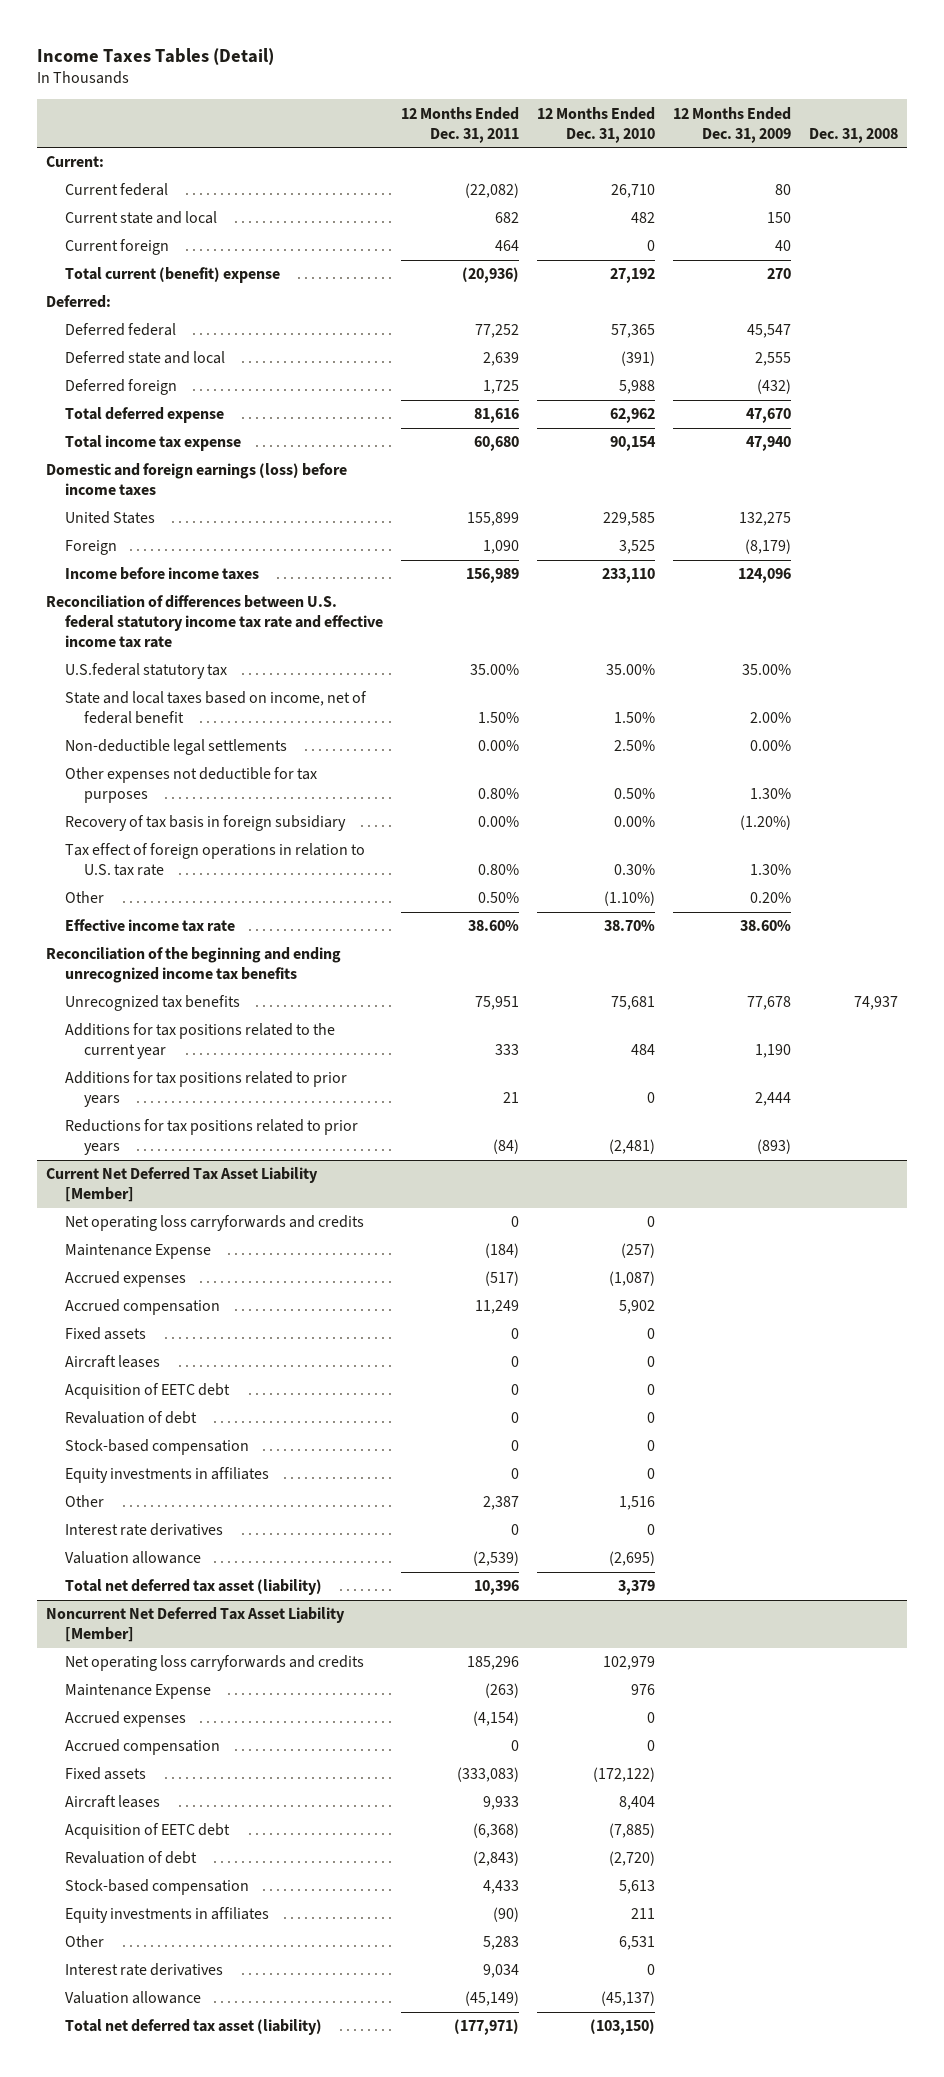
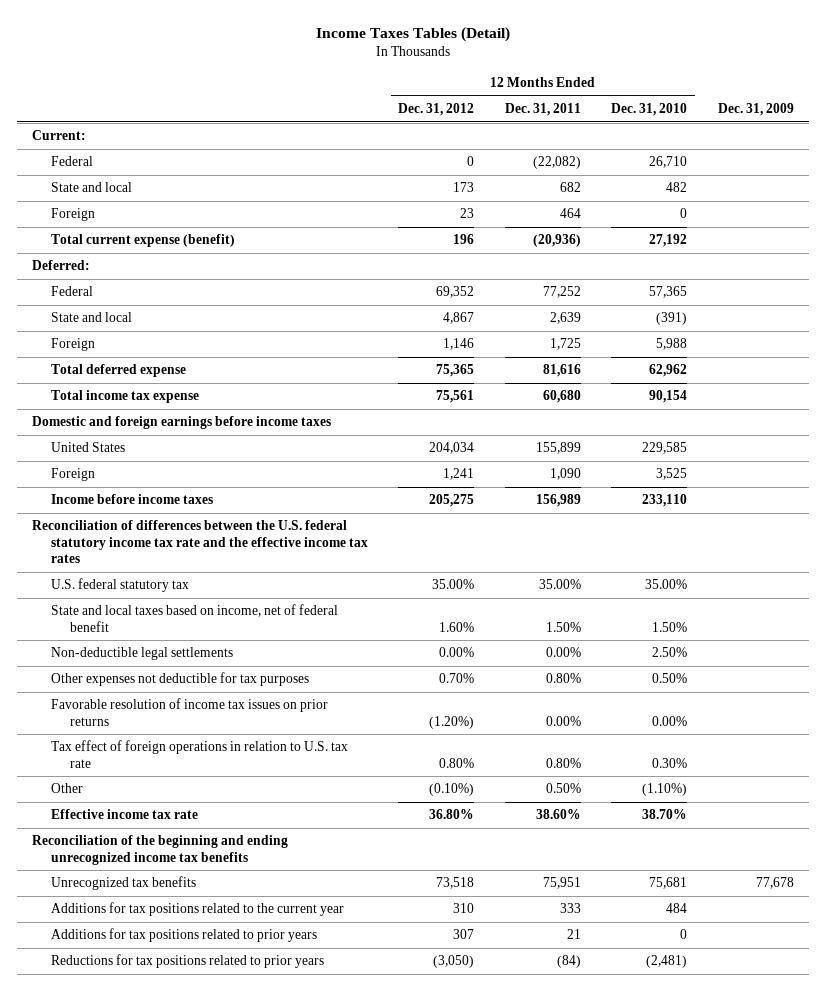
- | 12 Months Ended Dec. 31, 2011 | 12 Months Ended Dec. 31, 2010 | 12 Months Ended Dec. 31, 2009 | Dec. 31, 2008
+ | 12 Months Ended Dec. 31, 2012 | 12 Months Ended Dec. 31, 2011 | 12 Months Ended Dec. 31, 2010 | Dec. 31, 2009
- Current federal | (22,082) | 26,710 | 80 |
- Current state and local | 682 | 482 | 150 |
- Current foreign | 464 | 0 | 40 |
- Total current (benefit) expense | (20,936) | 27,192 | 270 |
+ Federal | 0 | (22,082) | 26,710 |
+ State and local | 173 | 682 | 482 |
+ Foreign | 23 | 464 | 0 |
+ Total current expense (benefit) | 196 | (20,936) | 27,192 |
- Deferred federal | 77,252 | 57,365 | 45,547 |
- Deferred state and local | 2,639 | (391) | 2,555 |
- Deferred foreign | 1,725 | 5,988 | (432) |
+ Federal | 69,352 | 77,252 | 57,365 |
+ State and local | 4,867 | 2,639 | (391) |
+ Foreign | 1,146 | 1,725 | 5,988 |
- Domestic and foreign earnings (loss) before income taxes
+ Domestic and foreign earnings before income taxes
- Reconciliation of differences between U.S. federal statutory income tax rate and effective income tax rate
- U.S.federal statutory tax | 35.00% | 35.00% | 35.00% |
+ Reconciliation of differences between the U.S. federal statutory income tax rate and the effective income tax rates
+ U.S. federal statutory tax | 35.00% | 35.00% | 35.00% |
- Recovery of tax basis in foreign subsidiary | 0.00% | 0.00% | (1.20%) |
+ Favorable resolution of income tax issues on prior returns | (1.20%) | 0.00% | 0.00% |
- Current Net Deferred Tax Asset Liability [Member]
- Net operating loss carryforwards and credits | 0 | 0 | |
- Maintenance Expense | (184) | (257) | |
- Accrued expenses | (517) | (1,087) | |
- Accrued compensation | 11,249 | 5,902 | |
- Fixed assets | 0 | 0 | |
- Aircraft leases | 0 | 0 | |
- Acquisition of EETC debt | 0 | 0 | |
- Revaluation of debt | 0 | 0 | |
- Stock-based compensation | 0 | 0 | |
- Equity investments in affiliates | 0 | 0 | |
- Other | 2,387 | 1,516 | |
- Interest rate derivatives | 0 | 0 | |
- Valuation allowance | (2,539) | (2,695) | |
- Total net deferred tax asset (liability) | 10,396 | 3,379 | |
- Noncurrent Net Deferred Tax Asset Liability [Member]
- Net operating loss carryforwards and credits | 185,296 | 102,979 | |
- Maintenance Expense | (263) | 976 | |
- Accrued expenses | (4,154) | 0 | |
- Accrued compensation | 0 | 0 | |
- Fixed assets | (333,083) | (172,122) | |
- Aircraft leases | 9,933 | 8,404 | |
- Acquisition of EETC debt | (6,368) | (7,885) | |
- Revaluation of debt | (2,843) | (2,720) | |
- Stock-based compensation | 4,433 | 5,613 | |
- Equity investments in affiliates | (90) | 211 | |
- Other | 5,283 | 6,531 | |
- Interest rate derivatives | 9,034 | 0 | |
- Valuation allowance | (45,149) | (45,137) | |
- Total net deferred tax asset (liability) | (177,971) | (103,150) | |

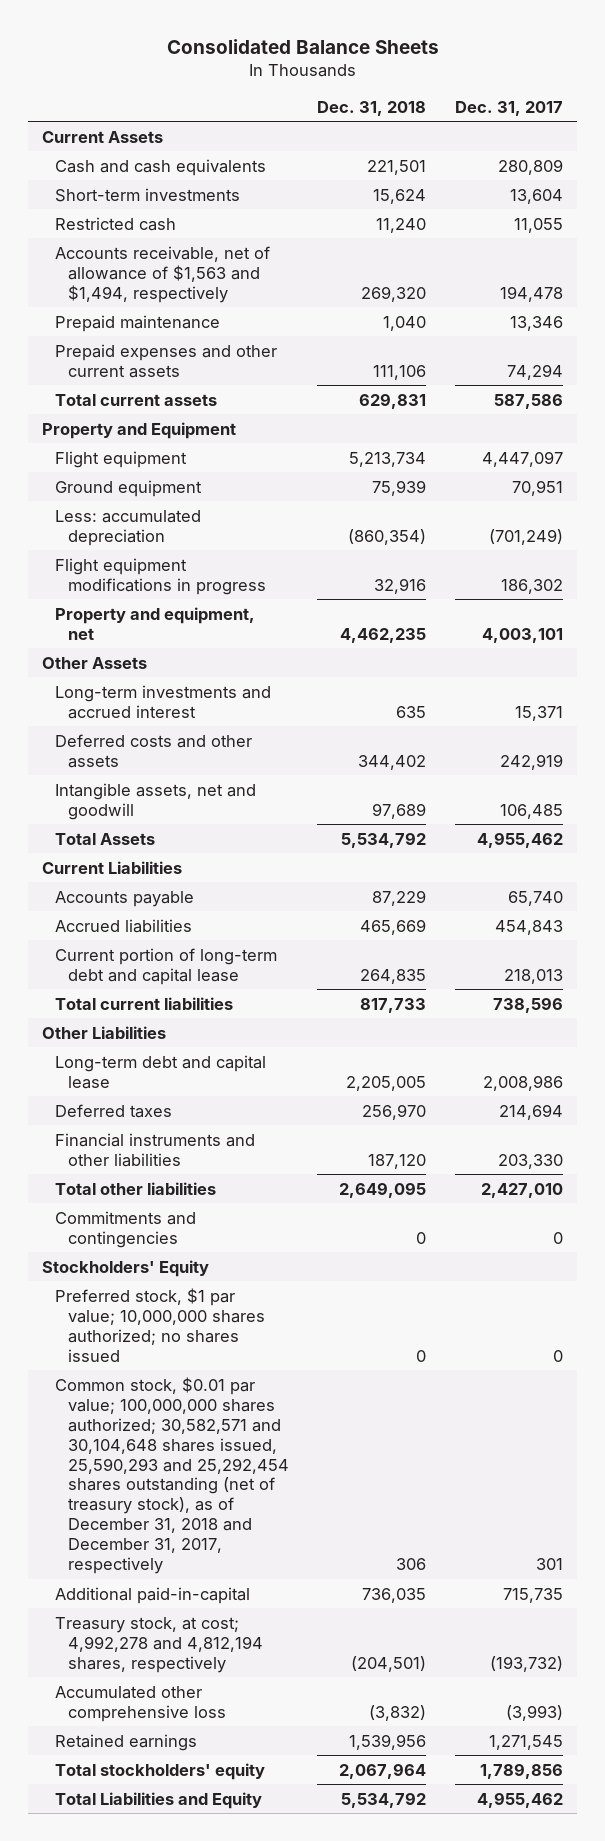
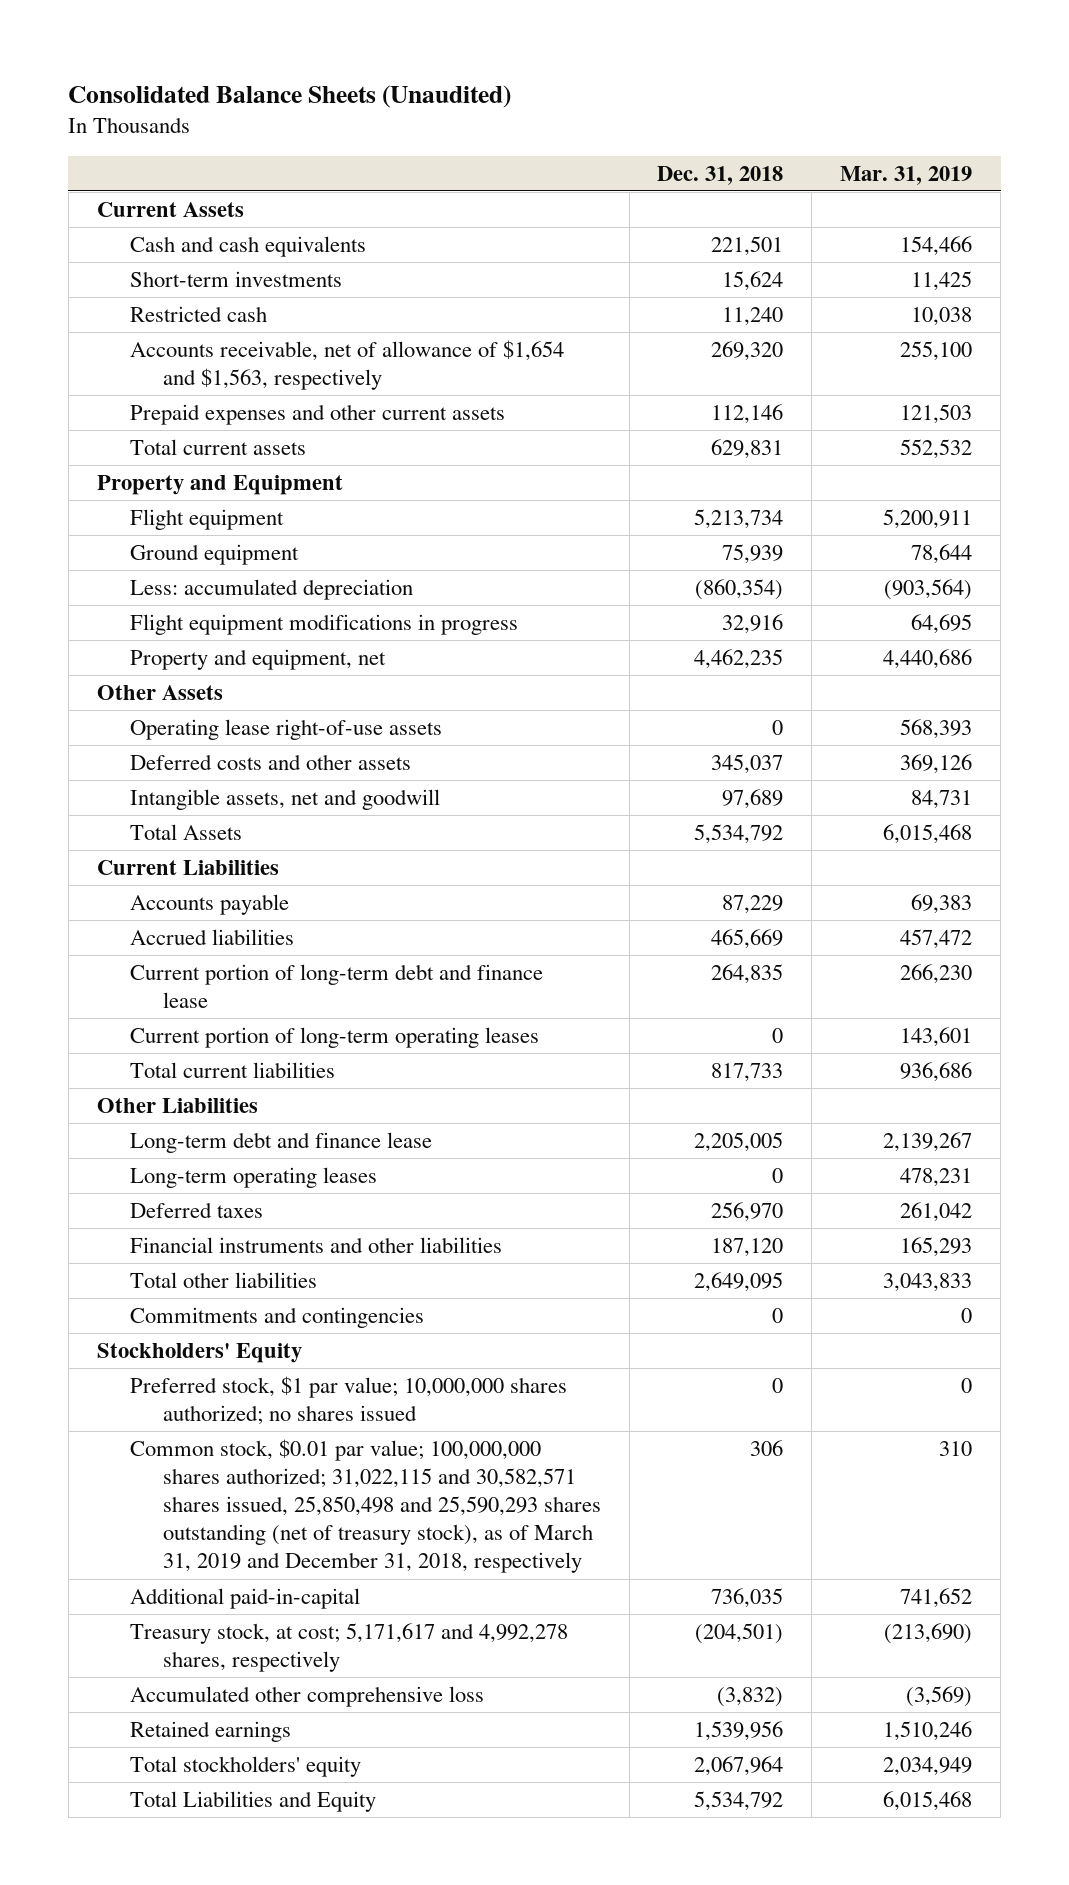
- Consolidated Balance Sheets
+ Consolidated Balance Sheets (Unaudited)
- | Dec. 31, 2018 | Dec. 31, 2017
+ | Dec. 31, 2018 | Mar. 31, 2019
- Accounts receivable, net of allowance of $1,563 and $1,494, respectively | 269,320 | 194,478
- Prepaid maintenance | 1,040 | 13,346
- Prepaid expenses and other current assets | 111,106 | 74,294
+ Accounts receivable, net of allowance of $1,654 and $1,563, respectively | 269,320 | 255,100
+ Prepaid expenses and other current assets | 112,146 | 121,503
- Long-term investments and accrued interest | 635 | 15,371
- Deferred costs and other assets | 344,402 | 242,919
+ Operating lease right-of-use assets | 0 | 568,393
+ Deferred costs and other assets | 345,037 | 369,126
- Current portion of long-term debt and capital lease | 264,835 | 218,013
+ Current portion of long-term debt and finance lease | 264,835 | 266,230
+ Current portion of long-term operating leases | 0 | 143,601
- Long-term debt and capital lease | 2,205,005 | 2,008,986
+ Long-term debt and finance lease | 2,205,005 | 2,139,267
+ Long-term operating leases | 0 | 478,231
- Common stock, $0.01 par value; 100,000,000 shares authorized; 30,582,571 and 30,104,648 shares issued, 25,590,293 and 25,292,454 shares outstanding (net of treasury stock), as of December 31, 2018 and December 31, 2017, respectively | 306 | 301
+ Common stock, $0.01 par value; 100,000,000 shares authorized; 31,022,115 and 30,582,571 shares issued, 25,850,498 and 25,590,293 shares outstanding (net of treasury stock), as of March 31, 2019 and December 31, 2018, respectively | 306 | 310
- Treasury stock, at cost; 4,992,278 and 4,812,194 shares, respectively | (204,501) | (193,732)
+ Treasury stock, at cost; 5,171,617 and 4,992,278 shares, respectively | (204,501) | (213,690)

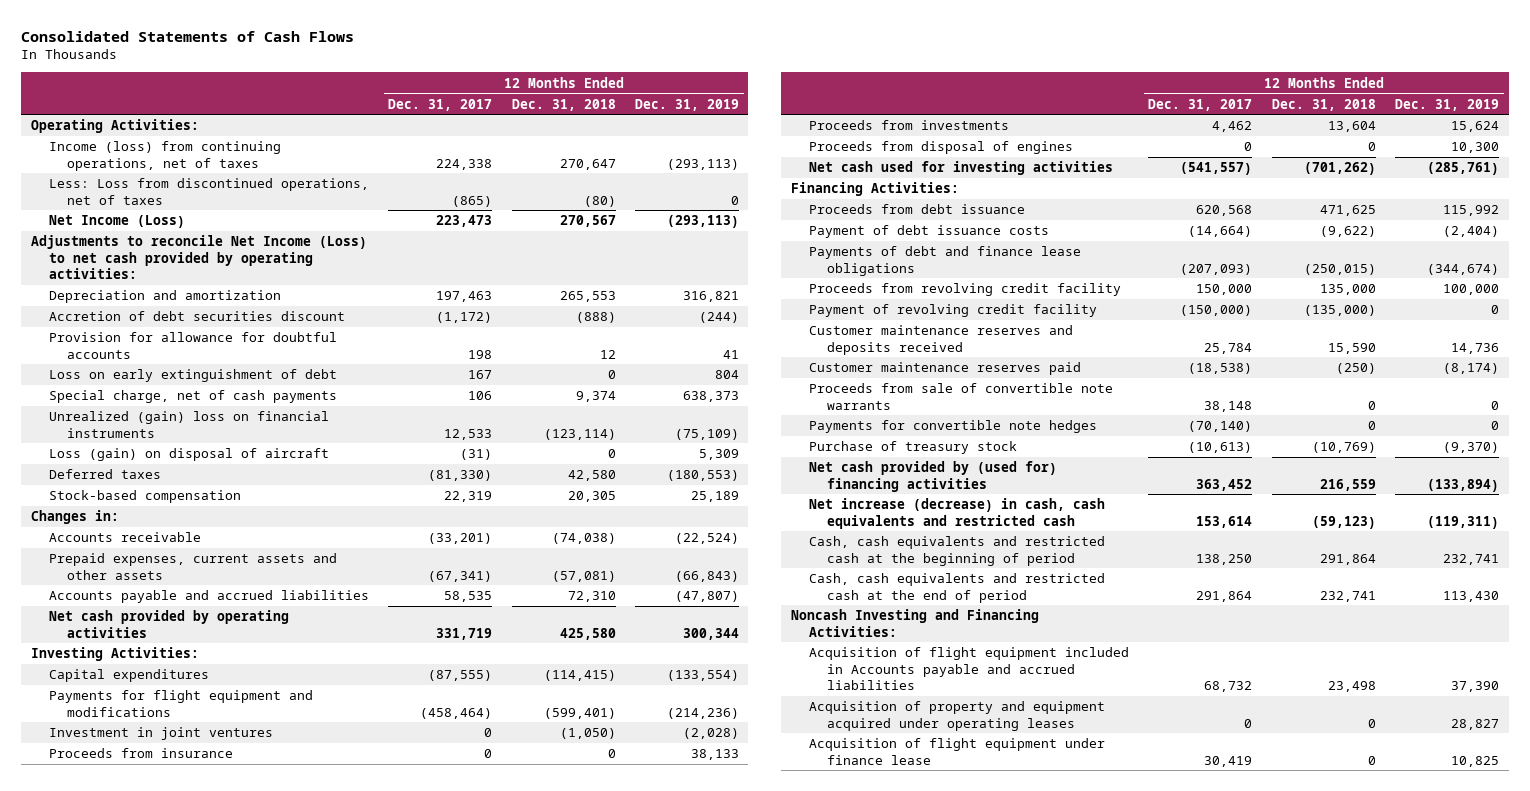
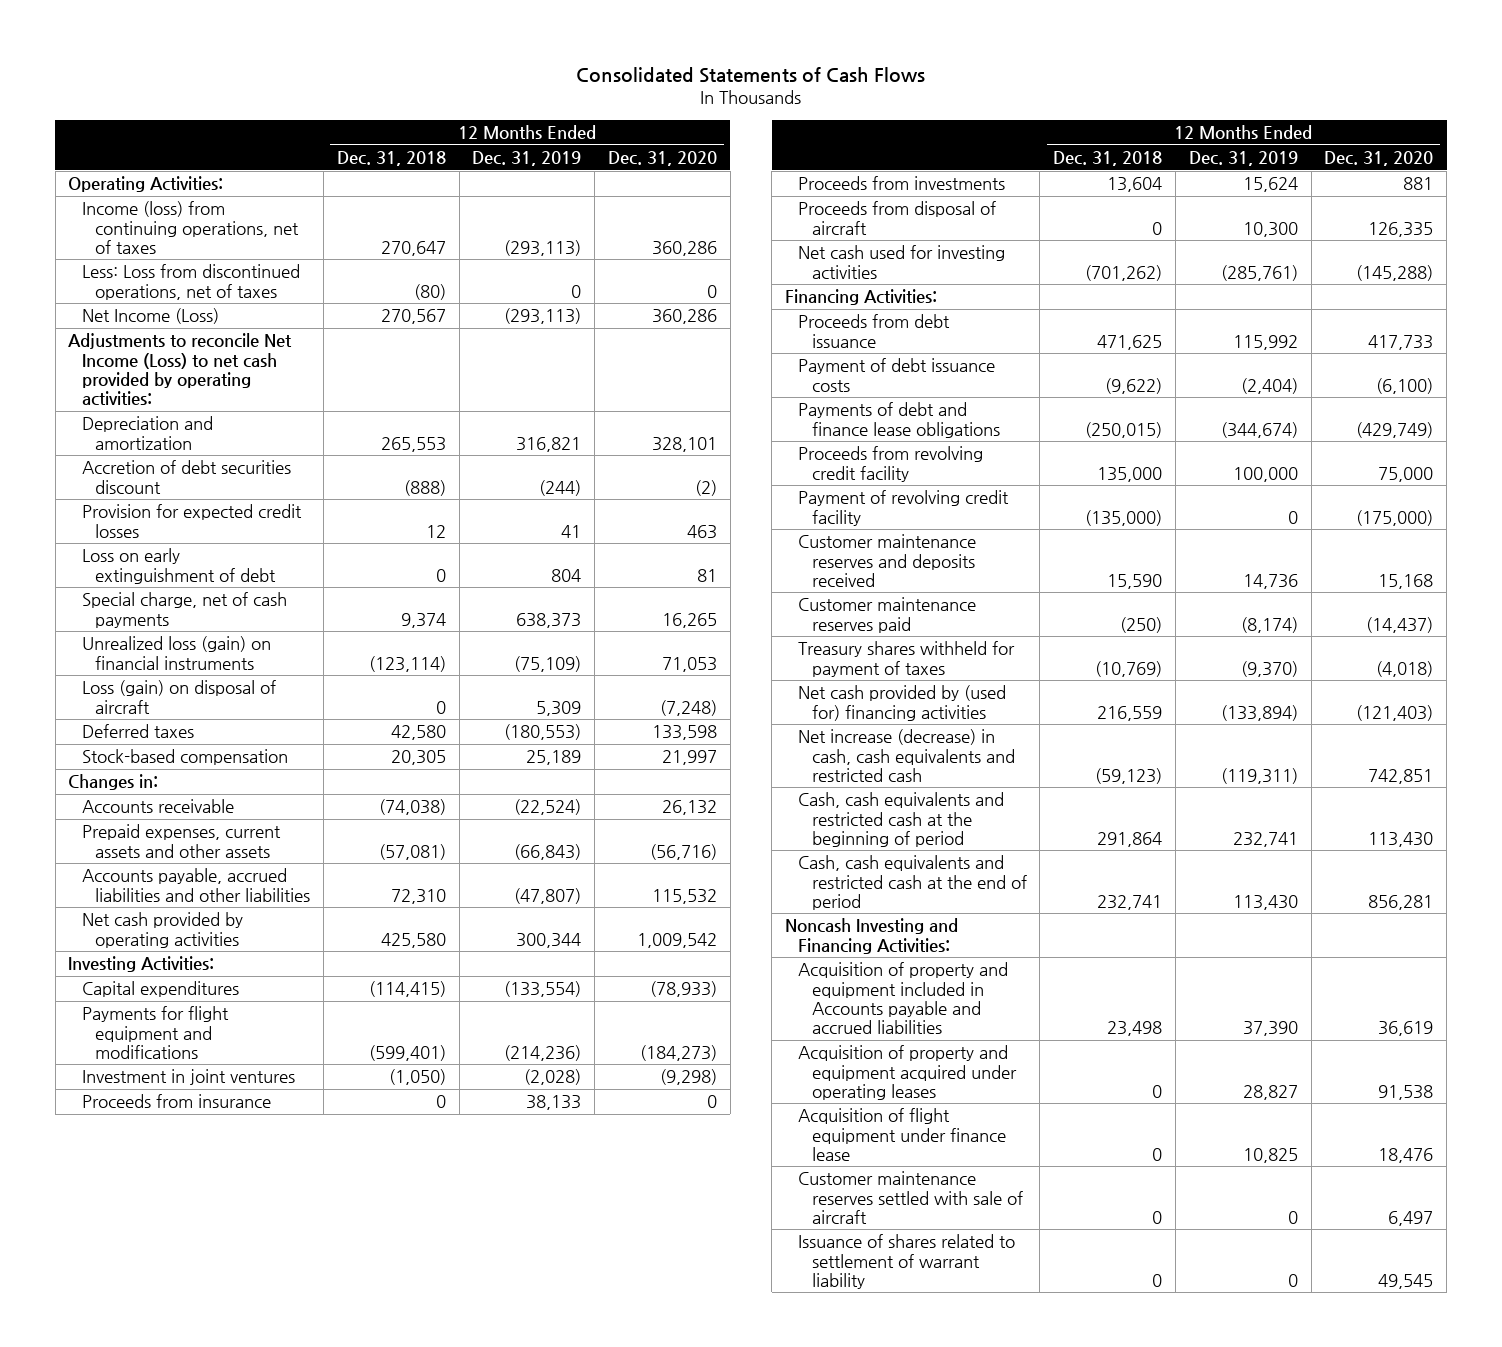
- | 12 Months Ended Dec. 31, 2017 | 12 Months Ended Dec. 31, 2018 | 12 Months Ended Dec. 31, 2019
+ | 12 Months Ended Dec. 31, 2018 | 12 Months Ended Dec. 31, 2019 | 12 Months Ended Dec. 31, 2020
- Provision for allowance for doubtful accounts | 198 | 12 | 41
+ Provision for expected credit losses | 12 | 41 | 463
- Unrealized (gain) loss on financial instruments | 12,533 | (123,114) | (75,109)
+ Unrealized loss (gain) on financial instruments | (123,114) | (75,109) | 71,053
- Accounts payable and accrued liabilities | 58,535 | 72,310 | (47,807)
+ Accounts payable, accrued liabilities and other liabilities | 72,310 | (47,807) | 115,532
- Proceeds from disposal of engines | 0 | 0 | 10,300
+ Proceeds from disposal of aircraft | 0 | 10,300 | 126,335
- Proceeds from sale of convertible note warrants | 38,148 | 0 | 0
- Payments for convertible note hedges | (70,140) | 0 | 0
- Purchase of treasury stock | (10,613) | (10,769) | (9,370)
+ Treasury shares withheld for payment of taxes | (10,769) | (9,370) | (4,018)
- Acquisition of flight equipment included in Accounts payable and accrued liabilities | 68,732 | 23,498 | 37,390
+ Acquisition of property and equipment included in Accounts payable and accrued liabilities | 23,498 | 37,390 | 36,619
+ Customer maintenance reserves settled with sale of aircraft | 0 | 0 | 6,497
+ Issuance of shares related to settlement of warrant liability | 0 | 0 | 49,545

